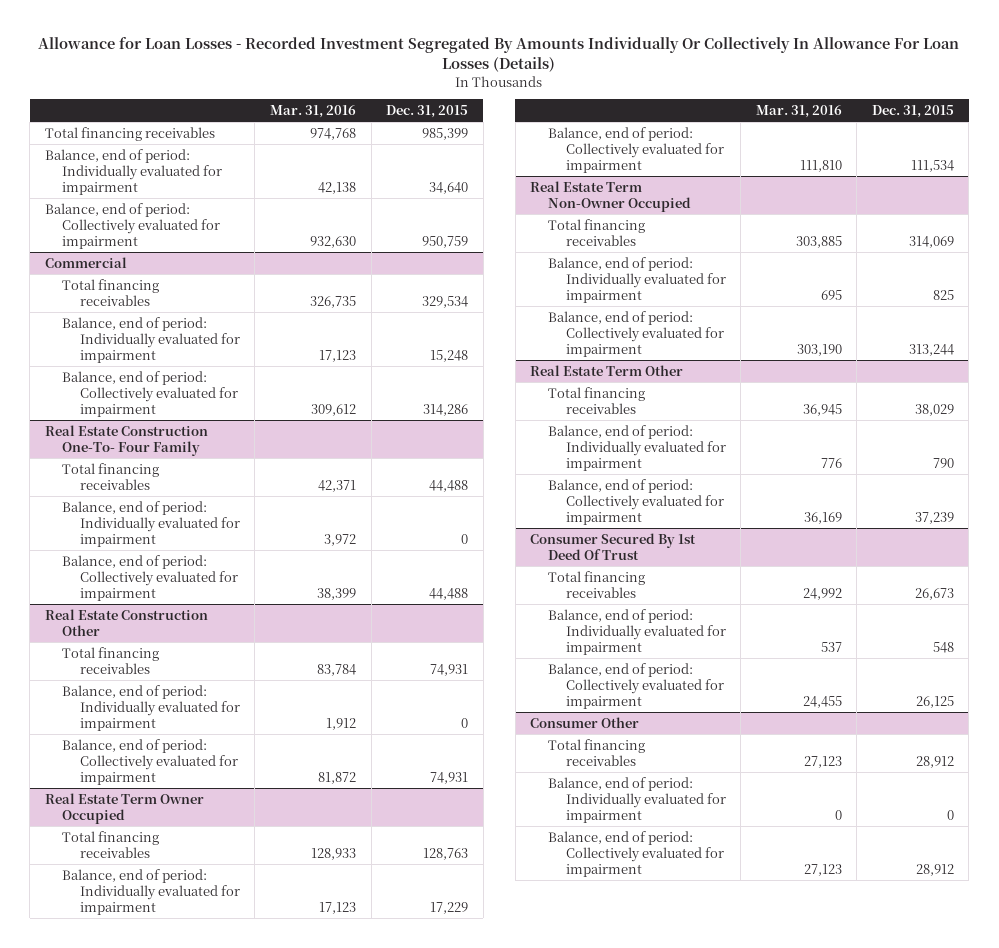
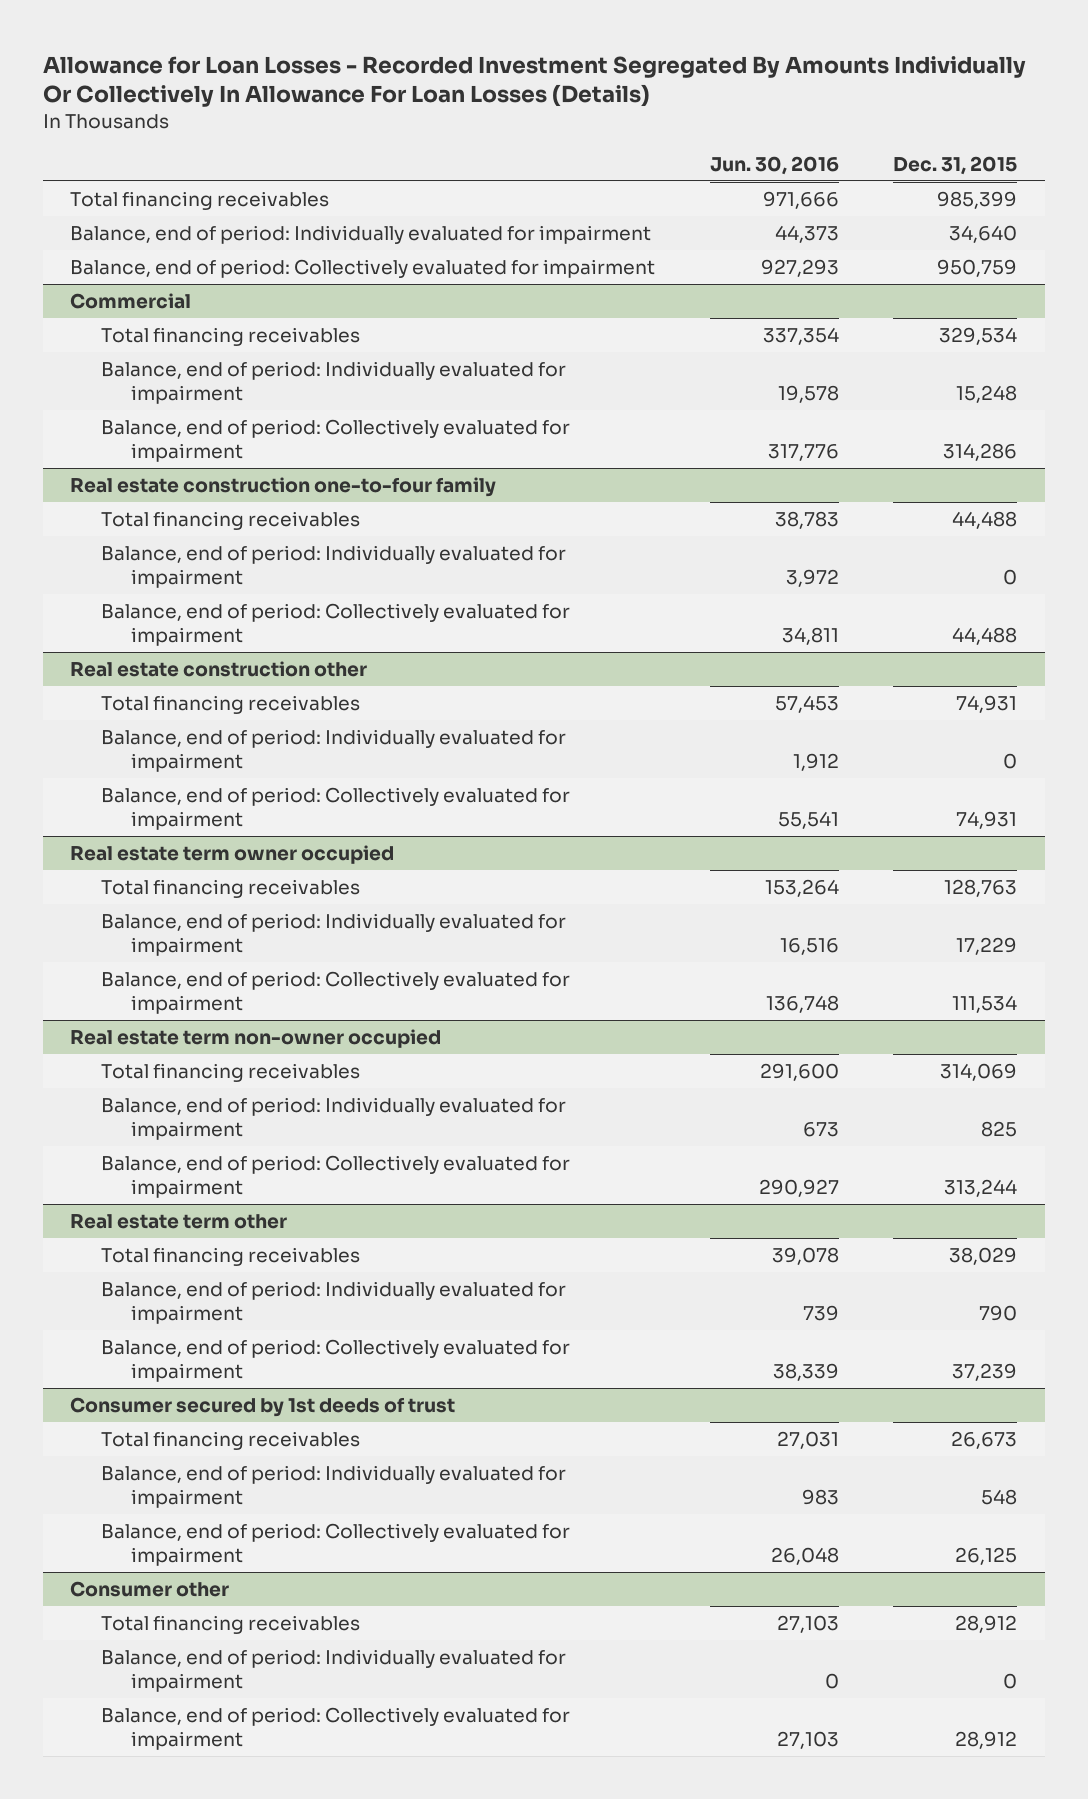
- | Mar. 31, 2016 | Dec. 31, 2015
+ | Jun. 30, 2016 | Dec. 31, 2015
- Real Estate Construction One-To- Four Family
+ Real estate construction one-to-four family
- Real Estate Construction Other
+ Real estate construction other
- Real Estate Term Owner Occupied
+ Real estate term owner occupied
- Real Estate Term Non-Owner Occupied
+ Real estate term non-owner occupied
- Real Estate Term Other
+ Real estate term other
- Consumer Secured By 1st Deed Of Trust
+ Consumer secured by 1st deeds of trust
- Consumer Other
+ Consumer other

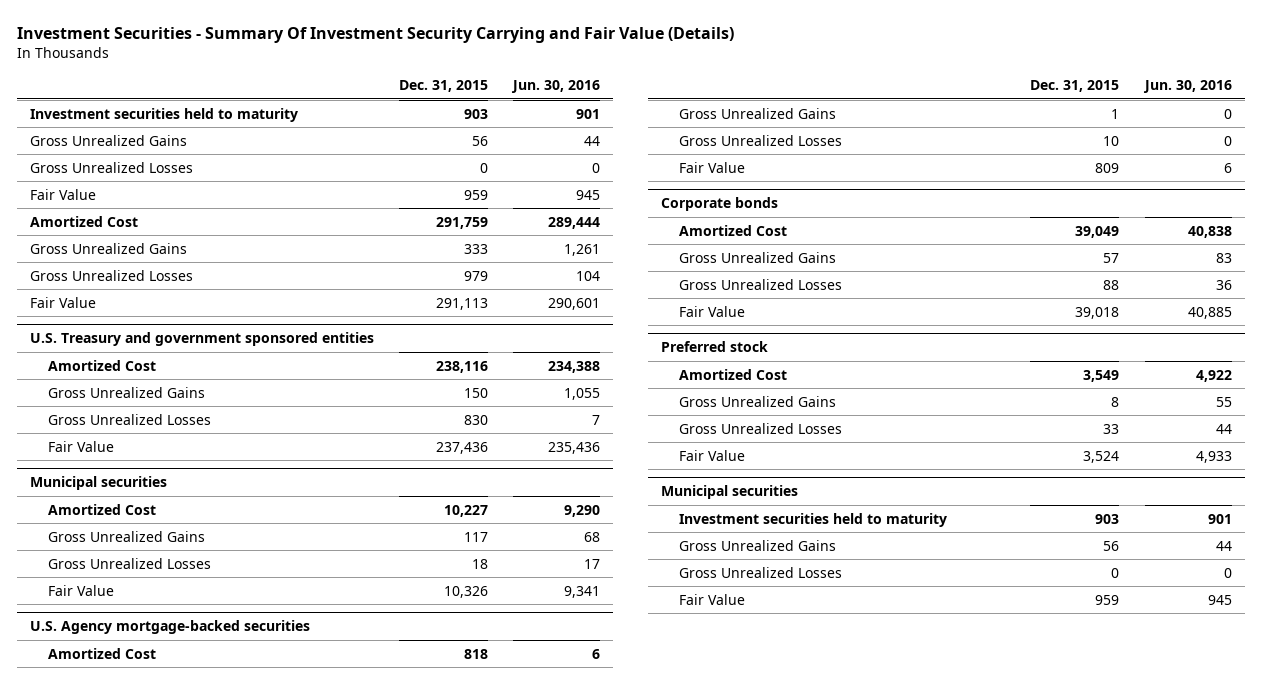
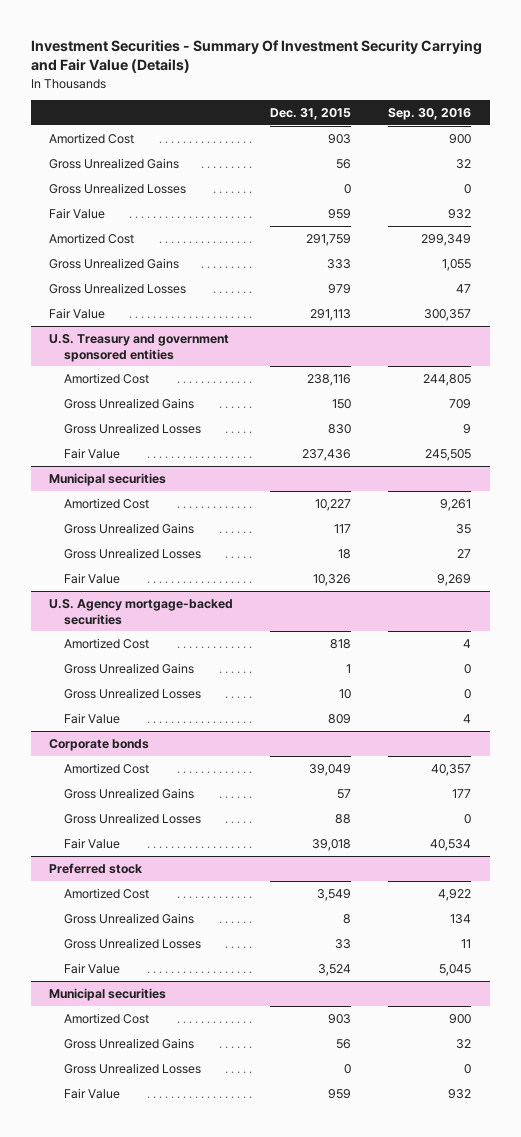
- | Dec. 31, 2015 | Jun. 30, 2016
+ | Dec. 31, 2015 | Sep. 30, 2016
- Investment securities held to maturity | 903 | 901
+ Amortized Cost | 903 | 900
@ Municipal securities
- Investment securities held to maturity | 903 | 901
+ Amortized Cost | 903 | 900

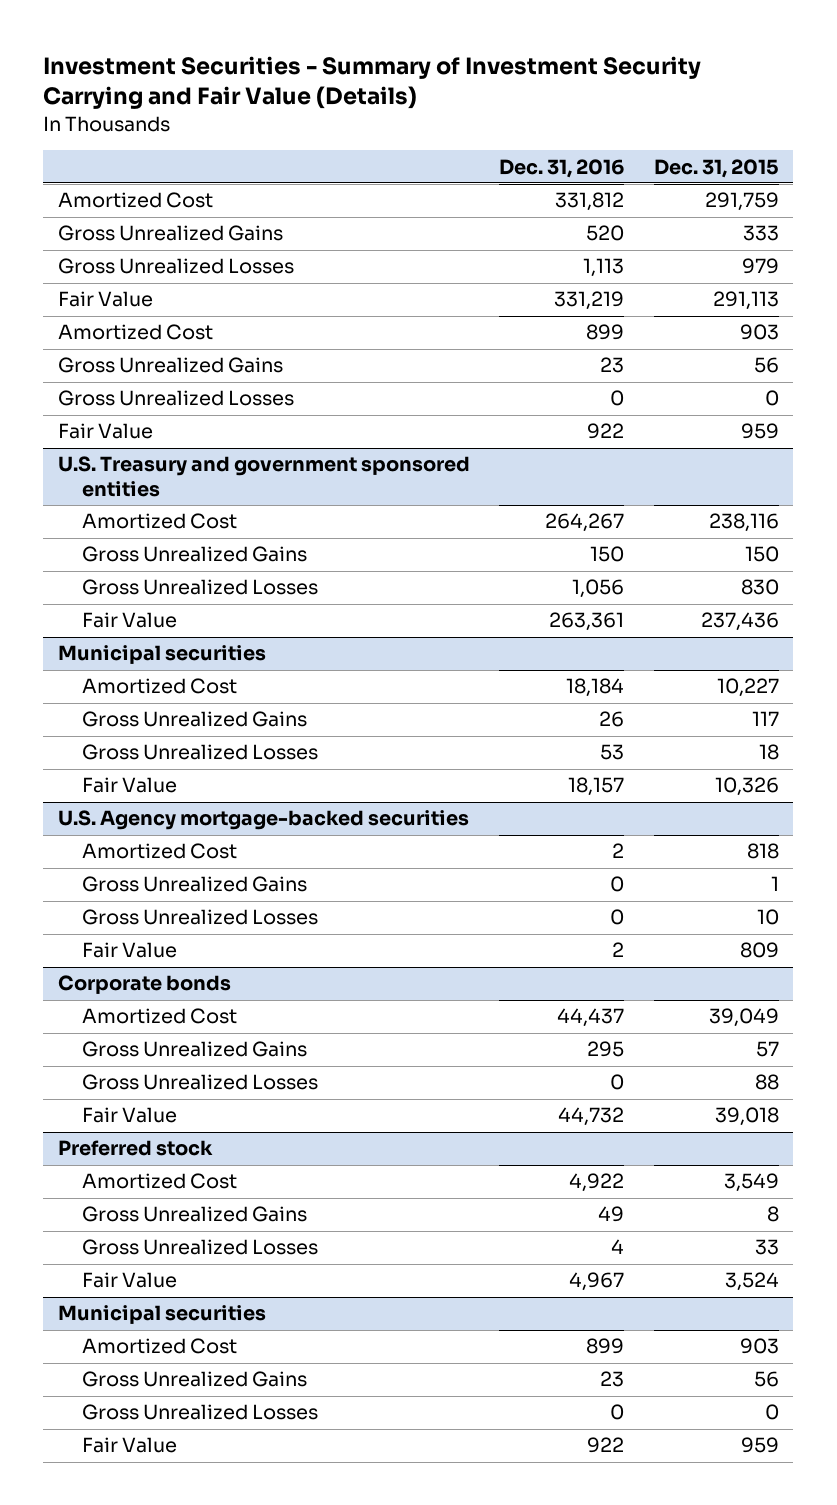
- Investment Securities - Summary Of Investment Security Carrying and Fair Value (Details)
+ Investment Securities - Summary of Investment Security Carrying and Fair Value (Details)
- | Dec. 31, 2015 | Sep. 30, 2016
+ | Dec. 31, 2016 | Dec. 31, 2015
moved down: Amortized Cost | 899 | 903
moved down: Gross Unrealized Gains | 23 | 56
moved down: Gross Unrealized Losses | 0 | 0
moved down: Fair Value | 922 | 959

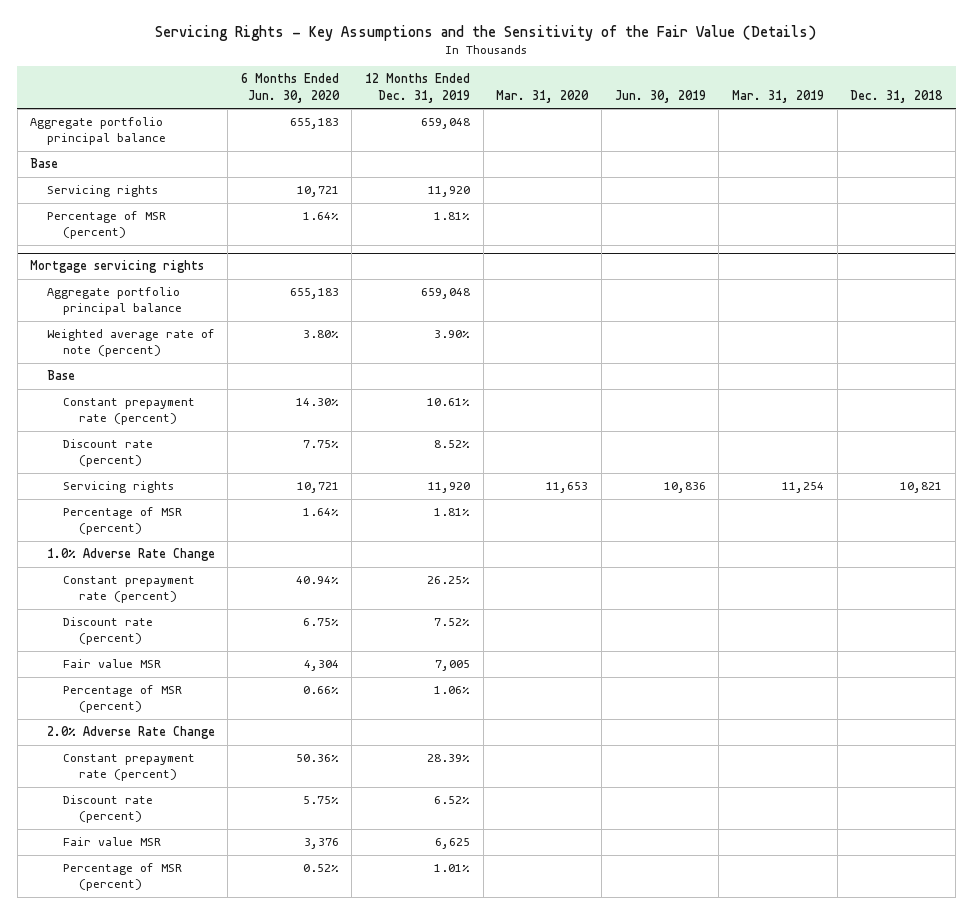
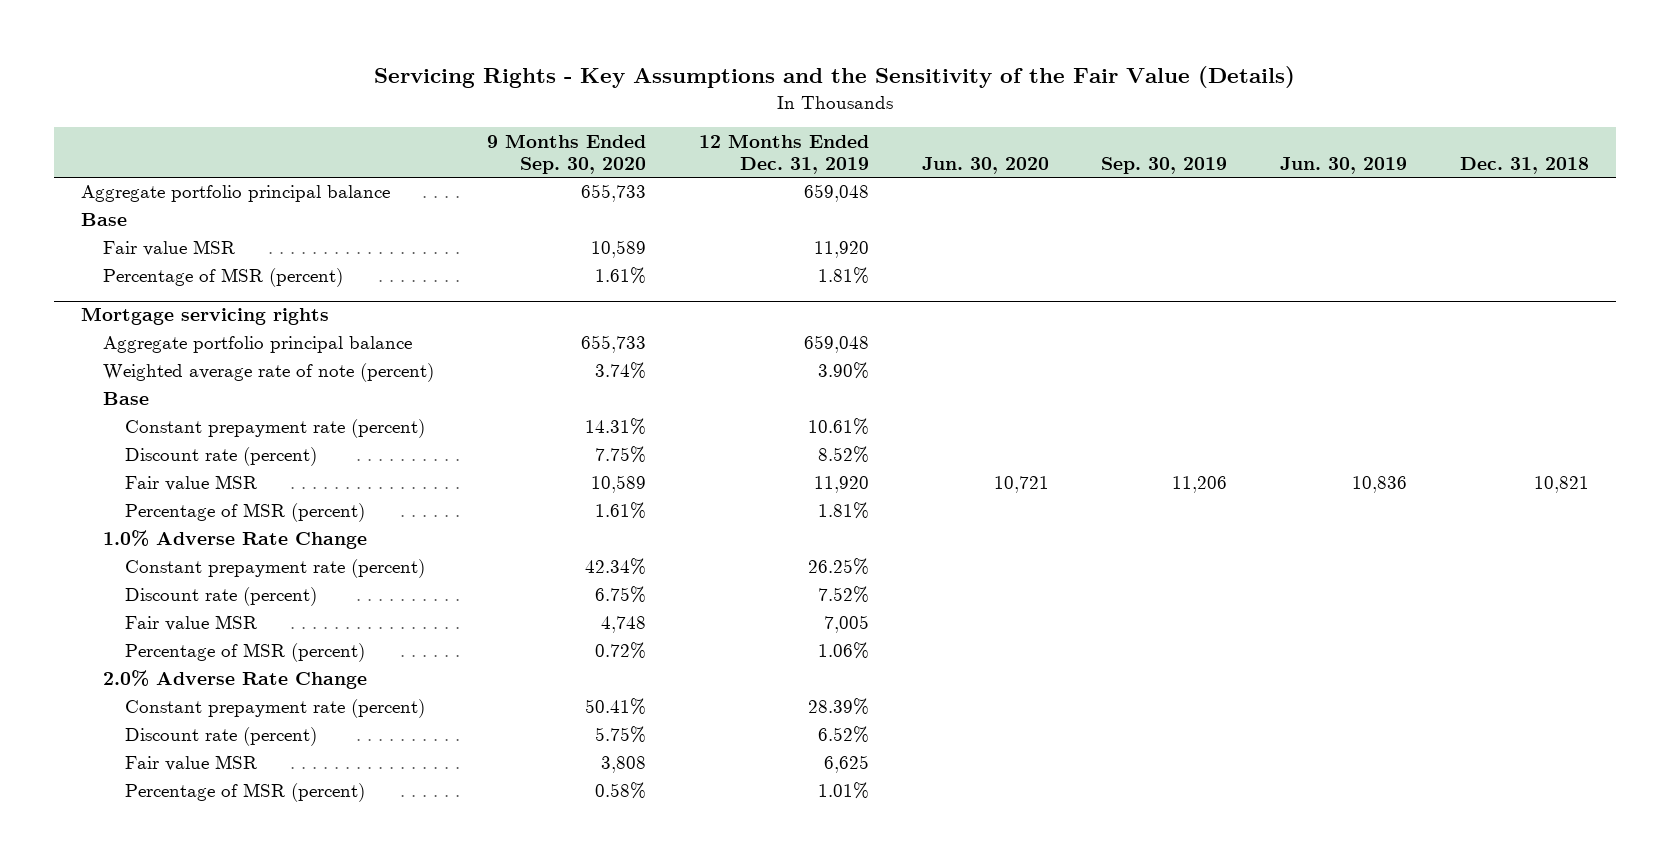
- | 6 Months Ended Jun. 30, 2020 | 12 Months Ended Dec. 31, 2019 | Mar. 31, 2020 | Jun. 30, 2019 | Mar. 31, 2019 | Dec. 31, 2018
+ | 9 Months Ended Sep. 30, 2020 | 12 Months Ended Dec. 31, 2019 | Jun. 30, 2020 | Sep. 30, 2019 | Jun. 30, 2019 | Dec. 31, 2018
- Servicing rights | 10,721 | 11,920 | | | |
+ Fair value MSR | 10,589 | 11,920 | | | |
@ Mortgage servicing rights
- Servicing rights | 10,721 | 11,920 | 11,653 | 10,836 | 11,254 | 10,821
+ Fair value MSR | 10,589 | 11,920 | 10,721 | 11,206 | 10,836 | 10,821

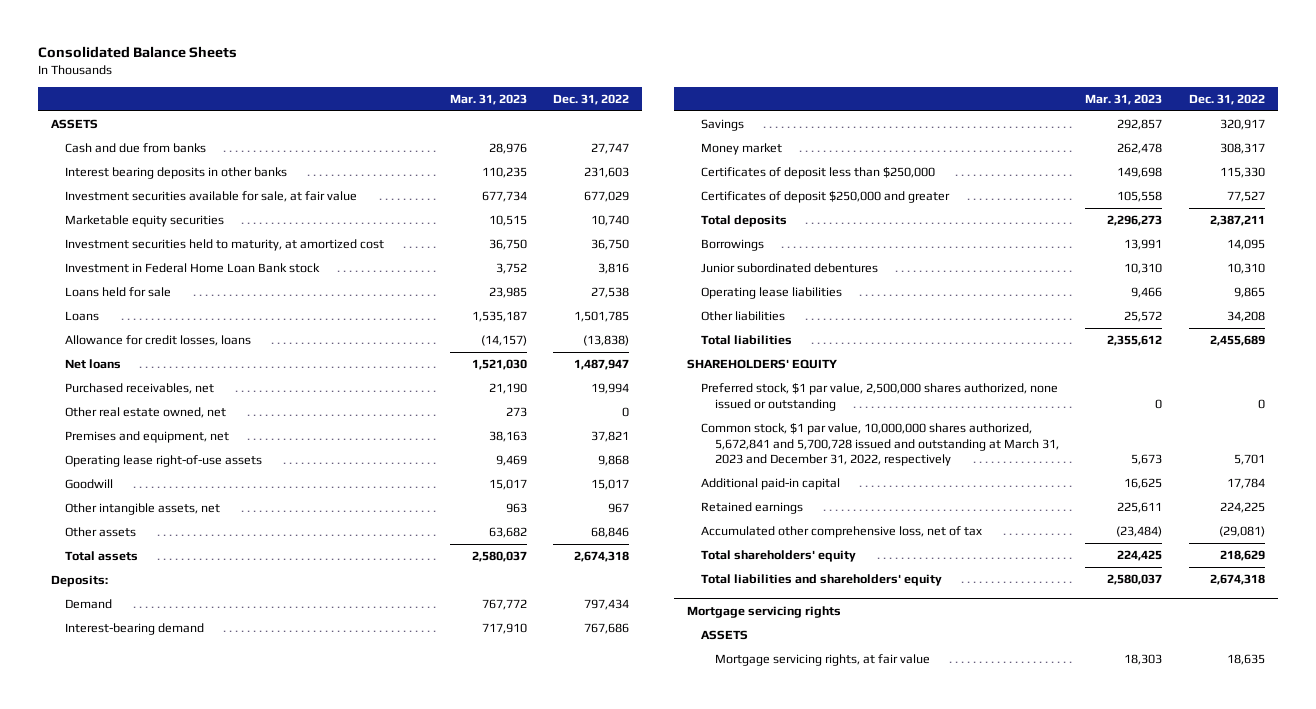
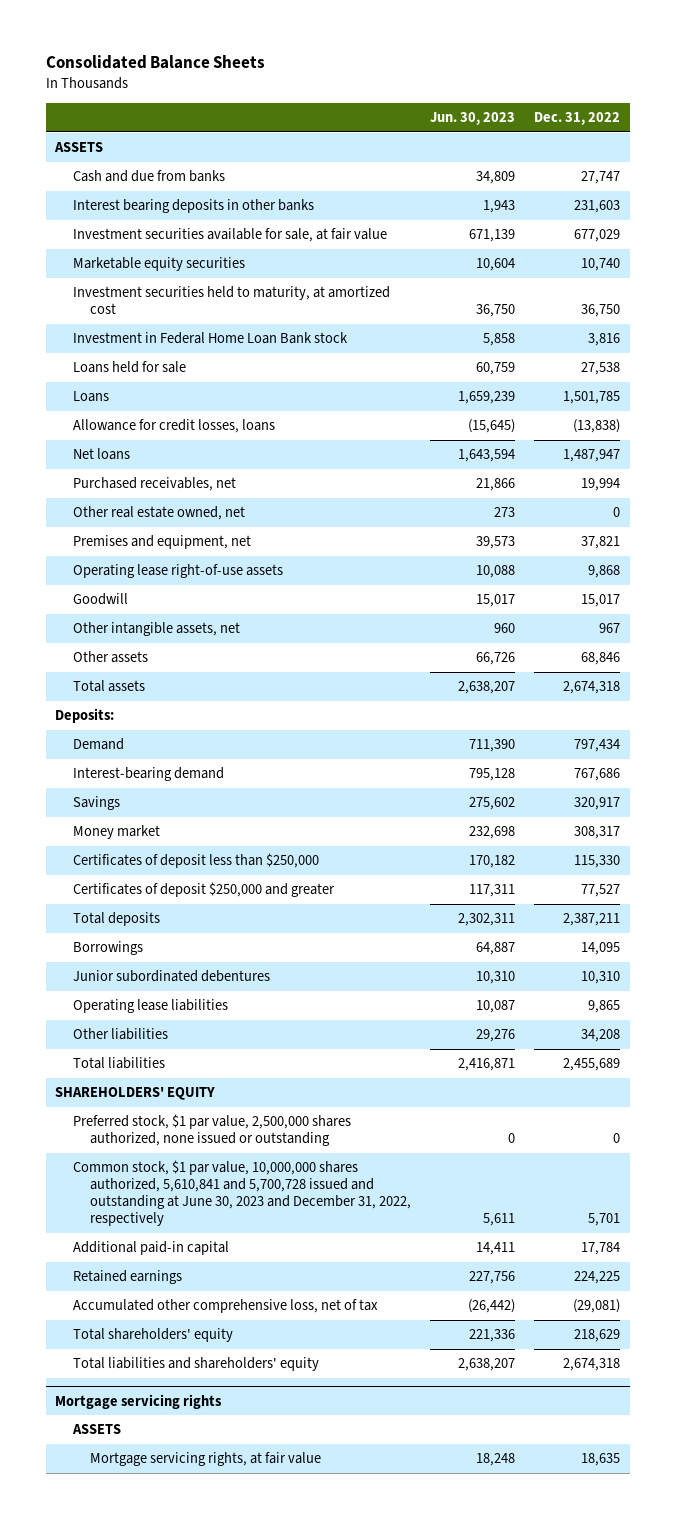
- | Mar. 31, 2023 | Dec. 31, 2022
+ | Jun. 30, 2023 | Dec. 31, 2022
- Common stock, $1 par value, 10,000,000 shares authorized, 5,672,841 and 5,700,728 issued and outstanding at March 31, 2023 and December 31, 2022, respectively | 5,673 | 5,701
+ Common stock, $1 par value, 10,000,000 shares authorized, 5,610,841 and 5,700,728 issued and outstanding at June 30, 2023 and December 31, 2022, respectively | 5,611 | 5,701

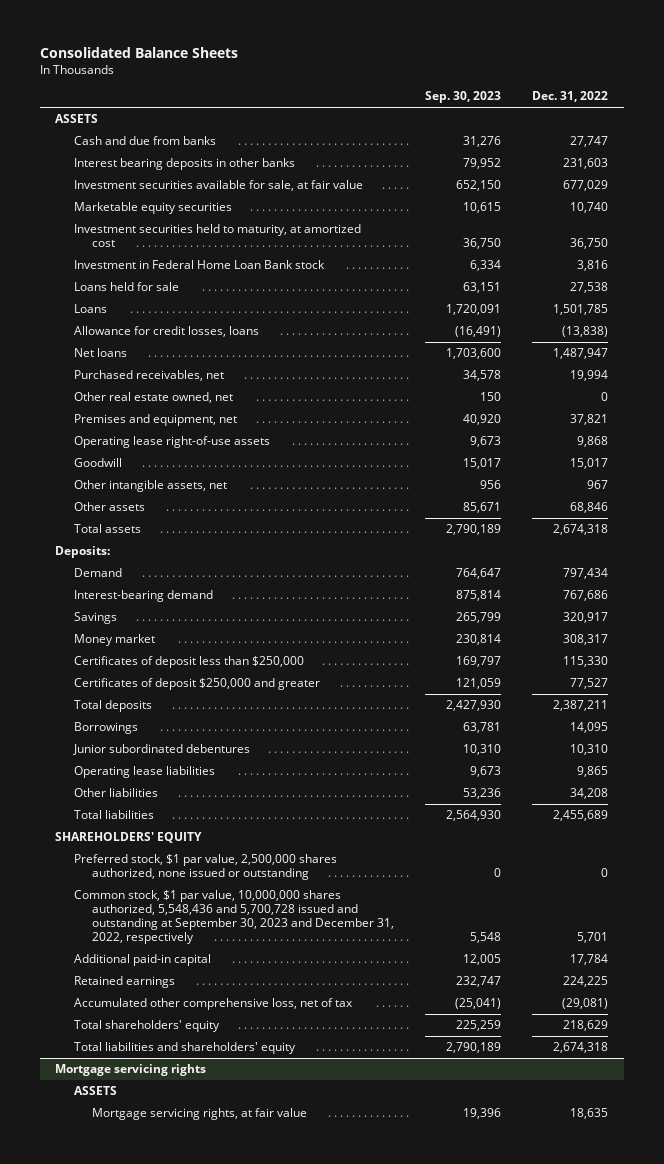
- | Jun. 30, 2023 | Dec. 31, 2022
+ | Sep. 30, 2023 | Dec. 31, 2022
- Common stock, $1 par value, 10,000,000 shares authorized, 5,610,841 and 5,700,728 issued and outstanding at June 30, 2023 and December 31, 2022, respectively | 5,611 | 5,701
+ Common stock, $1 par value, 10,000,000 shares authorized, 5,548,436 and 5,700,728 issued and outstanding at September 30, 2023 and December 31, 2022, respectively | 5,548 | 5,701

